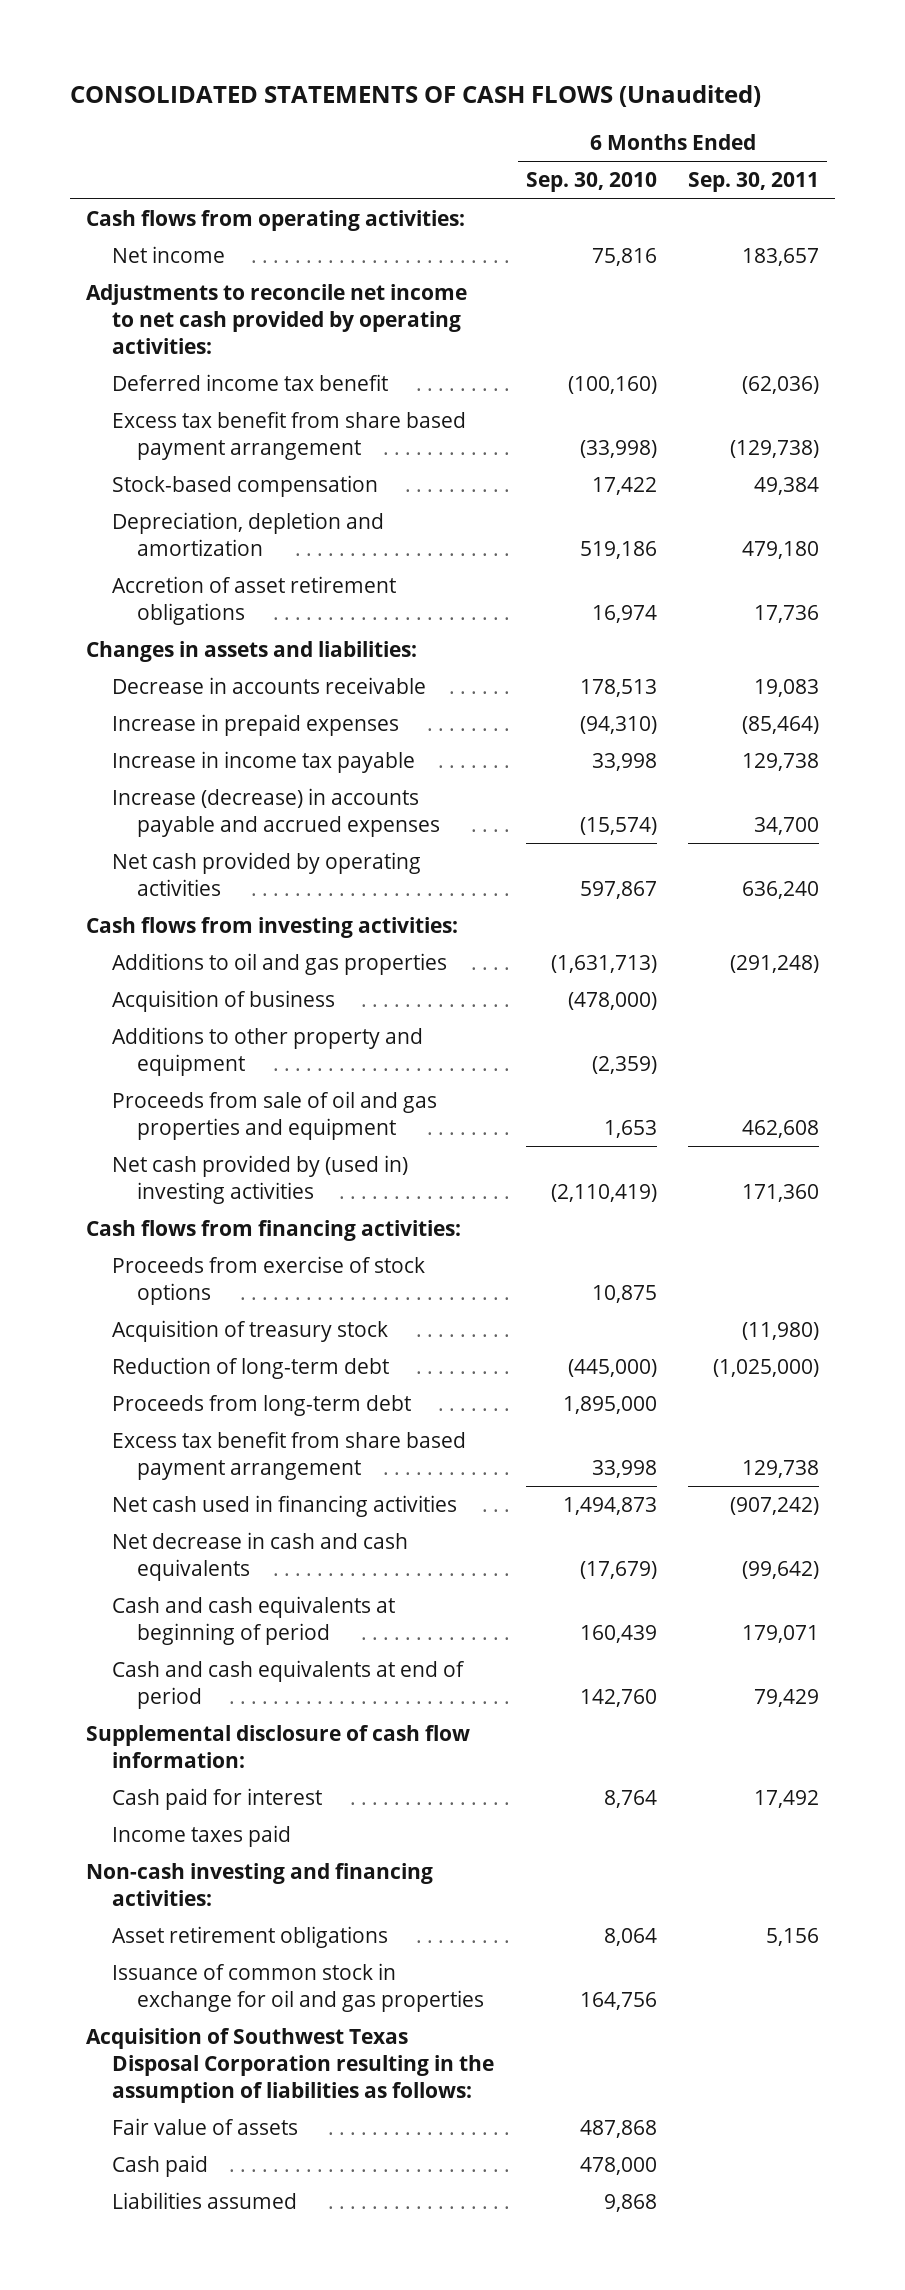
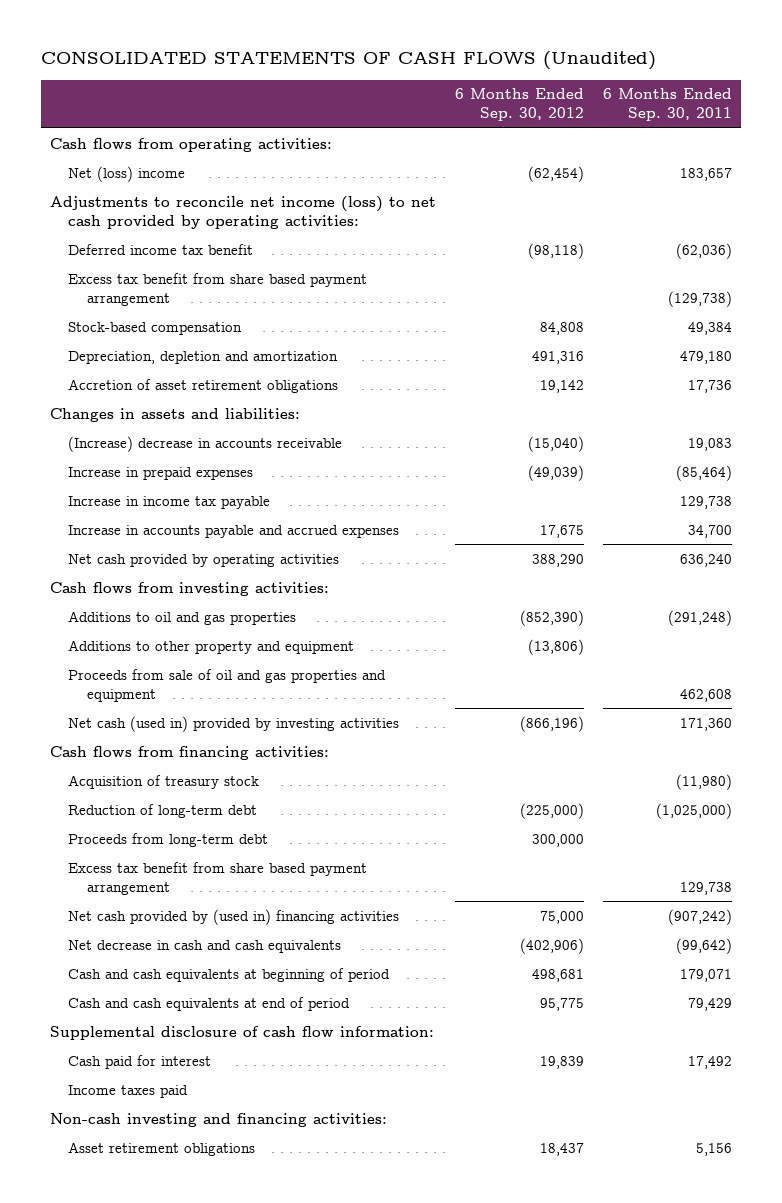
- | 6 Months Ended Sep. 30, 2010 | 6 Months Ended Sep. 30, 2011
+ | 6 Months Ended Sep. 30, 2012 | 6 Months Ended Sep. 30, 2011
- Net income | 75,816 | 183,657
- Adjustments to reconcile net income to net cash provided by operating activities:
+ Net (loss) income | (62,454) | 183,657
+ Adjustments to reconcile net income (loss) to net cash provided by operating activities:
- Decrease in accounts receivable | 178,513 | 19,083
+ (Increase) decrease in accounts receivable | (15,040) | 19,083
- Increase (decrease) in accounts payable and accrued expenses | (15,574) | 34,700
+ Increase in accounts payable and accrued expenses | 17,675 | 34,700
- Acquisition of business | (478,000) |
- Net cash provided by (used in) investing activities | (2,110,419) | 171,360
+ Net cash (used in) provided by investing activities | (866,196) | 171,360
- Proceeds from exercise of stock options | 10,875 |
- Net cash used in financing activities | 1,494,873 | (907,242)
+ Net cash provided by (used in) financing activities | 75,000 | (907,242)
- Issuance of common stock in exchange for oil and gas properties | 164,756 |
- Acquisition of Southwest Texas Disposal Corporation resulting in the assumption of liabilities as follows:
- Fair value of assets | 487,868 |
- Cash paid | 478,000 |
- Liabilities assumed | 9,868 |

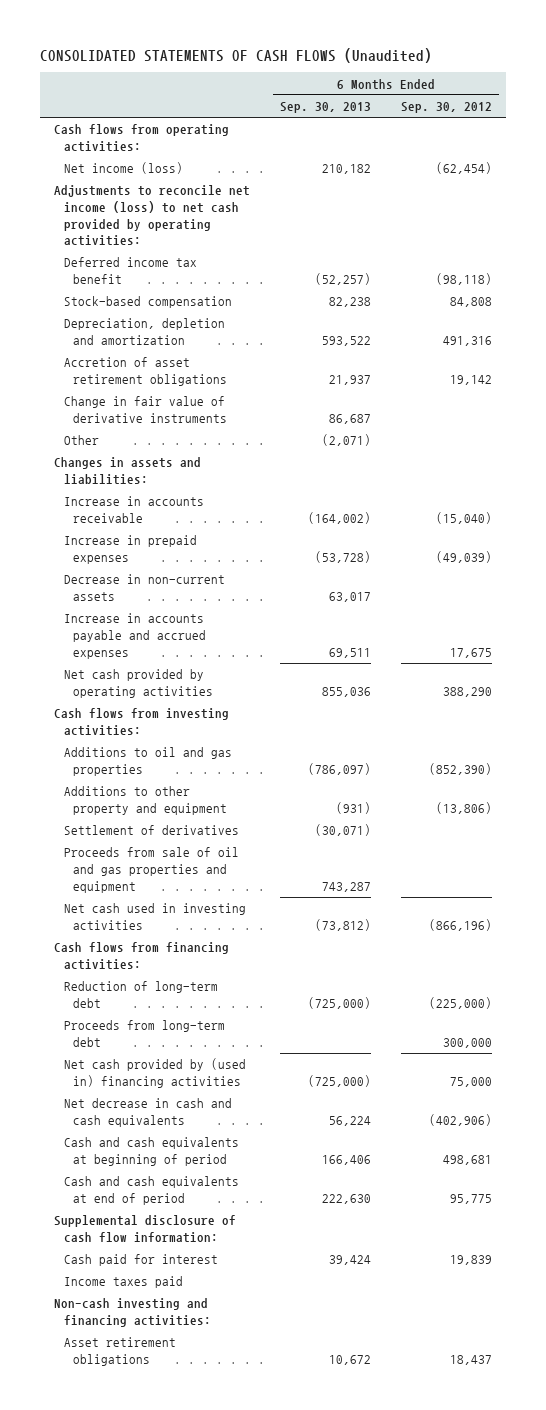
- | 6 Months Ended Sep. 30, 2012 | 6 Months Ended Sep. 30, 2011
+ | 6 Months Ended Sep. 30, 2013 | 6 Months Ended Sep. 30, 2012
- Net (loss) income | (62,454) | 183,657
+ Net income (loss) | 210,182 | (62,454)
- Excess tax benefit from share based payment arrangement | | (129,738)
+ Change in fair value of derivative instruments | 86,687 |
+ Other | (2,071) |
- (Increase) decrease in accounts receivable | (15,040) | 19,083
+ Increase in accounts receivable | (164,002) | (15,040)
- Increase in income tax payable | | 129,738
+ Decrease in non-current assets | 63,017 |
+ Settlement of derivatives | (30,071) |
- Net cash (used in) provided by investing activities | (866,196) | 171,360
+ Net cash used in investing activities | (73,812) | (866,196)
- Acquisition of treasury stock | | (11,980)
- Excess tax benefit from share based payment arrangement | | 129,738

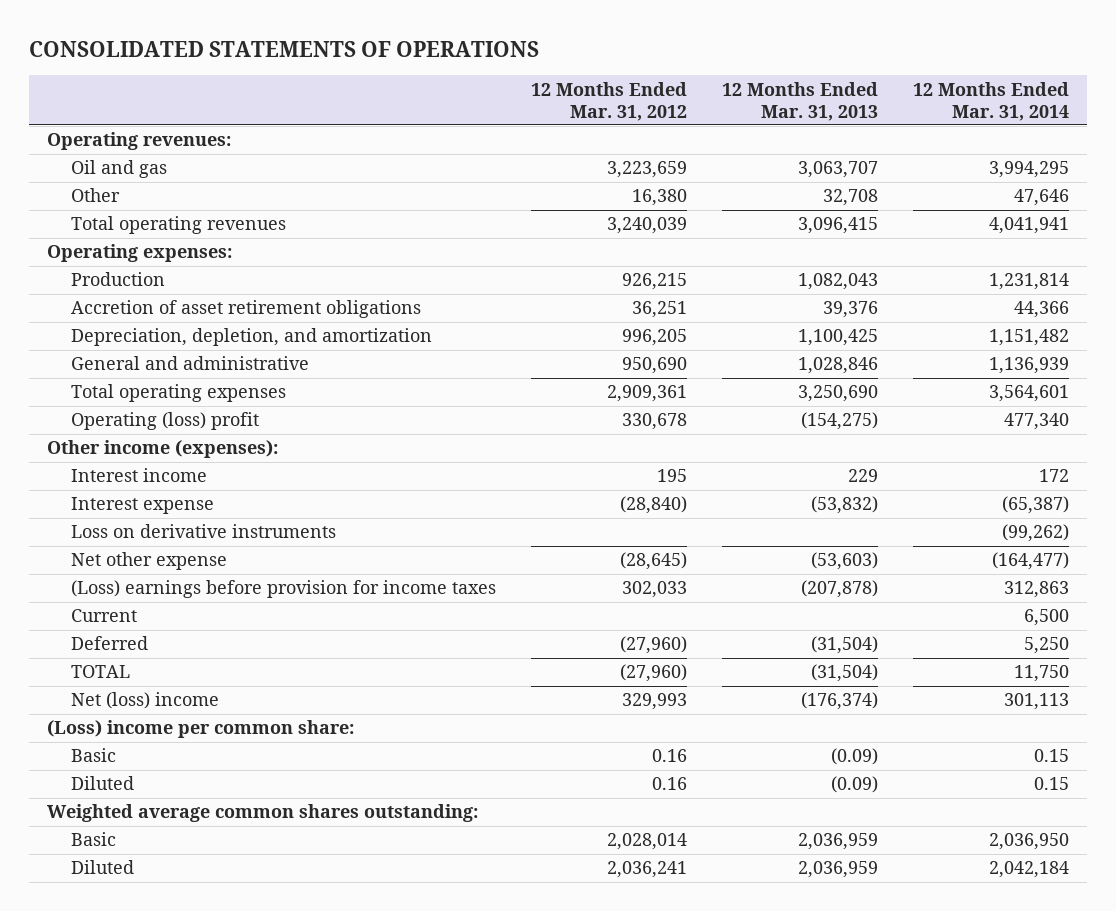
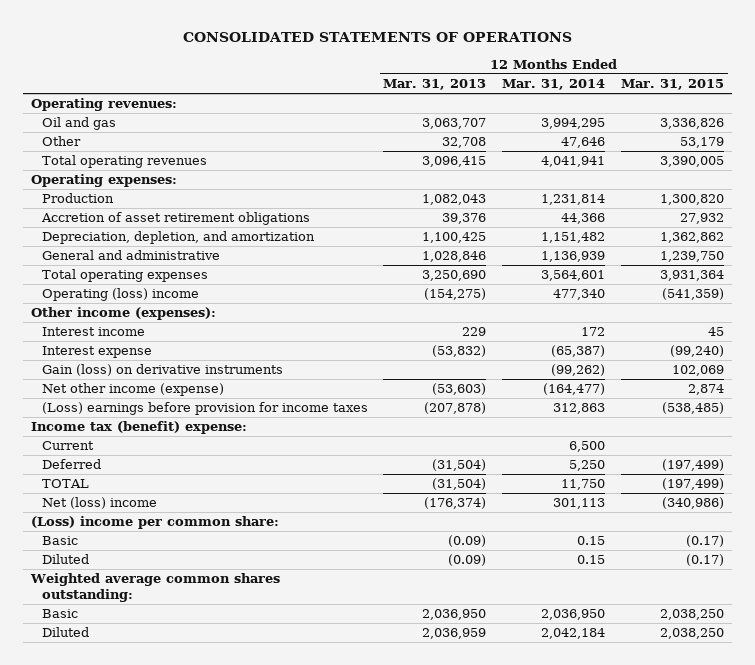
- | 12 Months Ended Mar. 31, 2012 | 12 Months Ended Mar. 31, 2013 | 12 Months Ended Mar. 31, 2014
+ | 12 Months Ended Mar. 31, 2013 | 12 Months Ended Mar. 31, 2014 | 12 Months Ended Mar. 31, 2015
- Operating (loss) profit | 330,678 | (154,275) | 477,340
+ Operating (loss) income | (154,275) | 477,340 | (541,359)
- Loss on derivative instruments | | | (99,262)
- Net other expense | (28,645) | (53,603) | (164,477)
+ Gain (loss) on derivative instruments | | (99,262) | 102,069
+ Net other income (expense) | (53,603) | (164,477) | 2,874
+ Income tax (benefit) expense:
- Basic | 2,028,014 | 2,036,959 | 2,036,950
+ Basic | 2,036,950 | 2,036,950 | 2,038,250

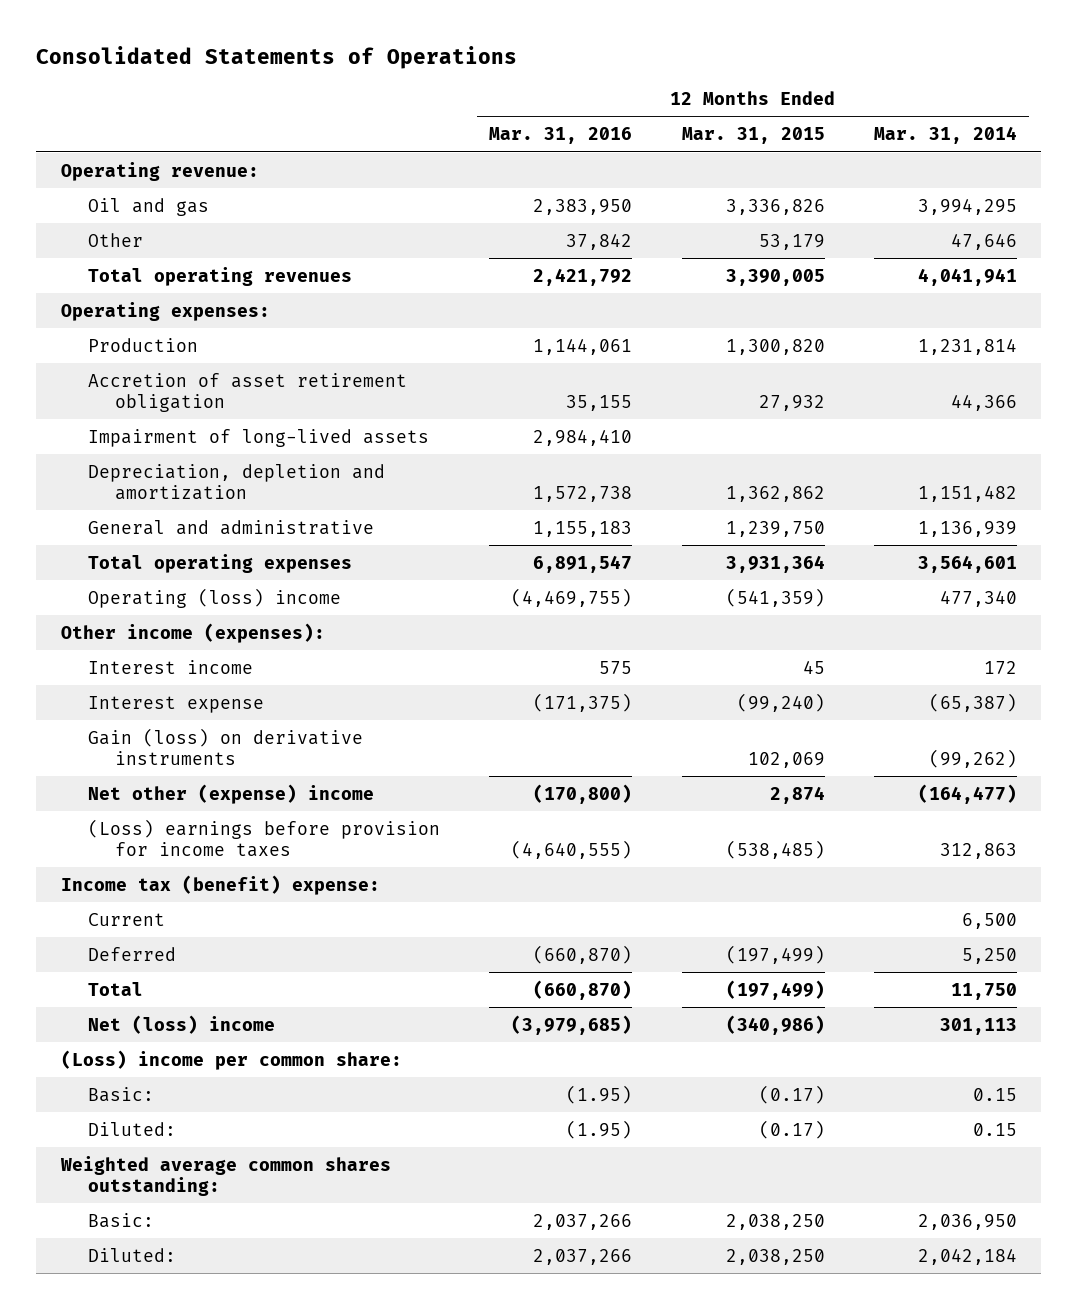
- CONSOLIDATED STATEMENTS OF OPERATIONS
+ Consolidated Statements of Operations
- | 12 Months Ended Mar. 31, 2013 | 12 Months Ended Mar. 31, 2014 | 12 Months Ended Mar. 31, 2015
+ | 12 Months Ended Mar. 31, 2016 | 12 Months Ended Mar. 31, 2015 | 12 Months Ended Mar. 31, 2014
- Operating revenues:
+ Operating revenue:
- Accretion of asset retirement obligations | 39,376 | 44,366 | 27,932
- Depreciation, depletion, and amortization | 1,100,425 | 1,151,482 | 1,362,862
+ Accretion of asset retirement obligation | 35,155 | 27,932 | 44,366
+ Impairment of long-lived assets | 2,984,410 | |
+ Depreciation, depletion and amortization | 1,572,738 | 1,362,862 | 1,151,482
- Net other income (expense) | (53,603) | (164,477) | 2,874
+ Net other (expense) income | (170,800) | 2,874 | (164,477)
- TOTAL | (31,504) | 11,750 | (197,499)
+ Total | (660,870) | (197,499) | 11,750
- Basic | (0.09) | 0.15 | (0.17)
- Diluted | (0.09) | 0.15 | (0.17)
+ Basic: | (1.95) | (0.17) | 0.15
+ Diluted: | (1.95) | (0.17) | 0.15
- Basic | 2,036,950 | 2,036,950 | 2,038,250
- Diluted | 2,036,959 | 2,042,184 | 2,038,250
+ Basic: | 2,037,266 | 2,038,250 | 2,036,950
+ Diluted: | 2,037,266 | 2,038,250 | 2,042,184

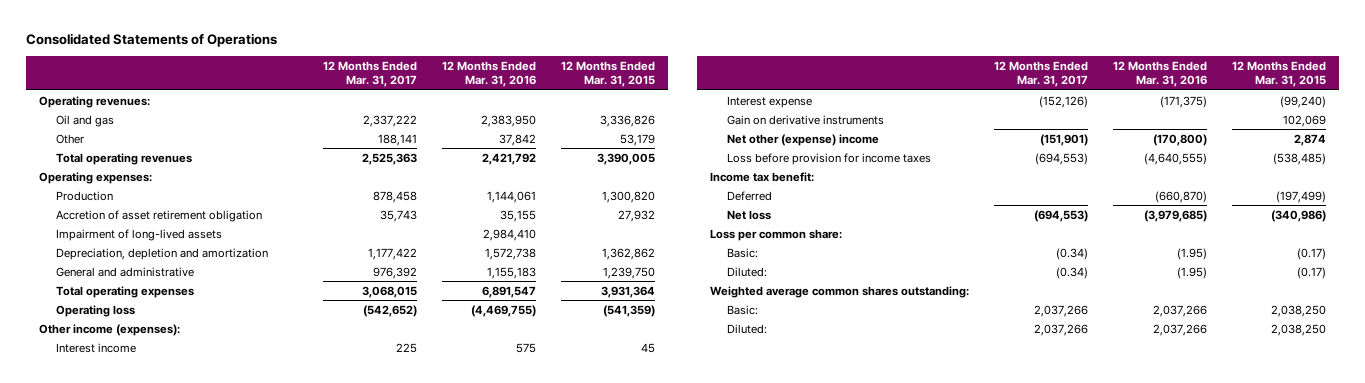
- | 12 Months Ended Mar. 31, 2016 | 12 Months Ended Mar. 31, 2015 | 12 Months Ended Mar. 31, 2014
+ | 12 Months Ended Mar. 31, 2017 | 12 Months Ended Mar. 31, 2016 | 12 Months Ended Mar. 31, 2015
- Operating revenue:
+ Operating revenues:
- Operating (loss) income | (4,469,755) | (541,359) | 477,340
+ Operating loss | (542,652) | (4,469,755) | (541,359)
- Gain (loss) on derivative instruments | | 102,069 | (99,262)
+ Gain on derivative instruments | | | 102,069
- (Loss) earnings before provision for income taxes | (4,640,555) | (538,485) | 312,863
- Income tax (benefit) expense:
- Current | | | 6,500
+ Loss before provision for income taxes | (694,553) | (4,640,555) | (538,485)
+ Income tax benefit:
- Total | (660,870) | (197,499) | 11,750
- Net (loss) income | (3,979,685) | (340,986) | 301,113
- (Loss) income per common share:
+ Net loss | (694,553) | (3,979,685) | (340,986)
+ Loss per common share:

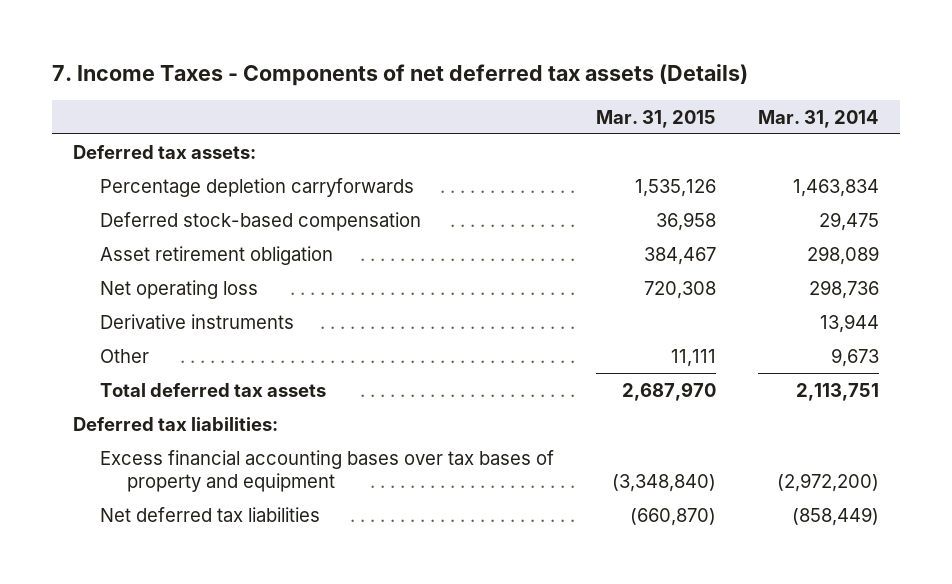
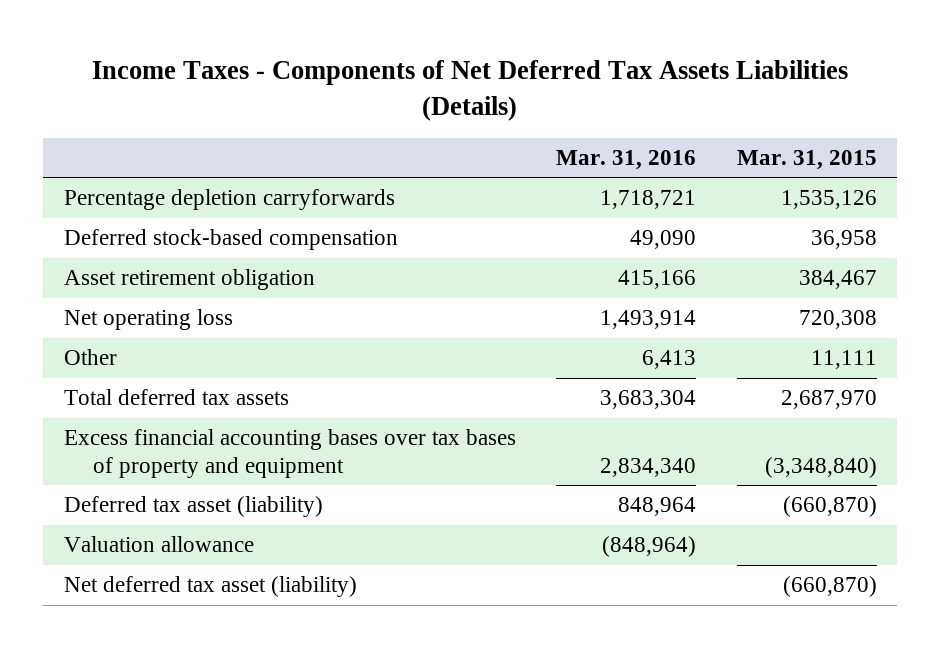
- 7. Income Taxes - Components of net deferred tax assets (Details)
+ Income Taxes - Components of Net Deferred Tax Assets Liabilities (Details)
- | Mar. 31, 2015 | Mar. 31, 2014
+ | Mar. 31, 2016 | Mar. 31, 2015
- Deferred tax assets:
- Derivative instruments | | 13,944
- Deferred tax liabilities:
- Net deferred tax liabilities | (660,870) | (858,449)
+ Deferred tax asset (liability) | 848,964 | (660,870)
+ Valuation allowance | (848,964) |
+ Net deferred tax asset (liability) | | (660,870)

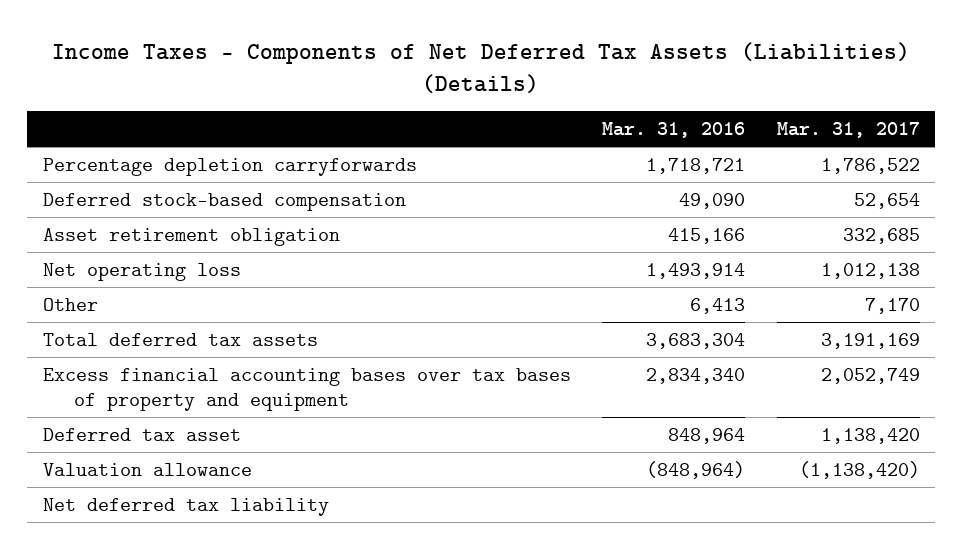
- Income Taxes - Components of Net Deferred Tax Assets Liabilities (Details)
+ Income Taxes - Components of Net Deferred Tax Assets (Liabilities) (Details)
- | Mar. 31, 2016 | Mar. 31, 2015
+ | Mar. 31, 2016 | Mar. 31, 2017
- Deferred tax asset (liability) | 848,964 | (660,870)
+ Deferred tax asset | 848,964 | 1,138,420
- Net deferred tax asset (liability) | | (660,870)
+ Net deferred tax liability

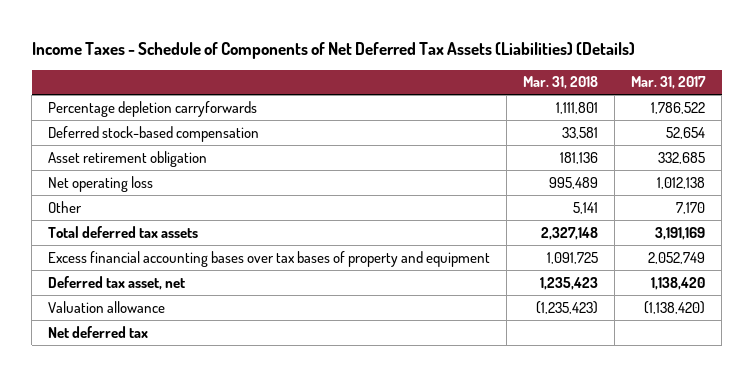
- Income Taxes - Components of Net Deferred Tax Assets (Liabilities) (Details)
+ Income Taxes - Schedule of Components of Net Deferred Tax Assets (Liabilities) (Details)
- | Mar. 31, 2016 | Mar. 31, 2017
+ | Mar. 31, 2018 | Mar. 31, 2017
- Deferred tax asset | 848,964 | 1,138,420
+ Deferred tax asset, net | 1,235,423 | 1,138,420
- Net deferred tax liability
+ Net deferred tax

